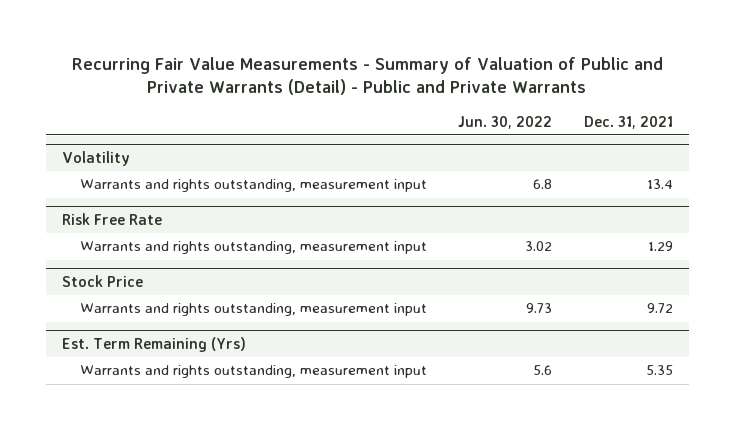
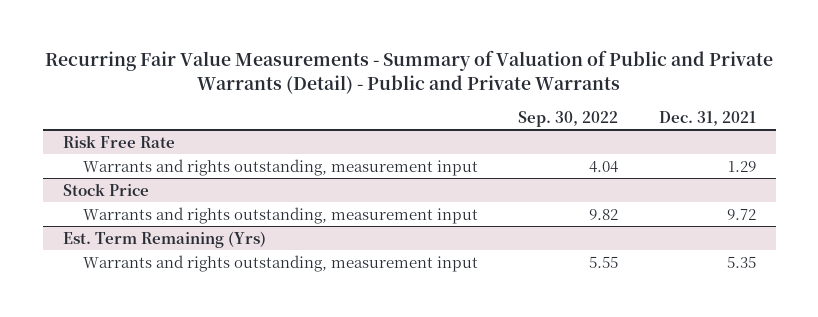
- | Jun. 30, 2022 | Dec. 31, 2021
+ | Sep. 30, 2022 | Dec. 31, 2021
- Volatility
- Warrants and rights outstanding, measurement input | 6.8 | 13.4

